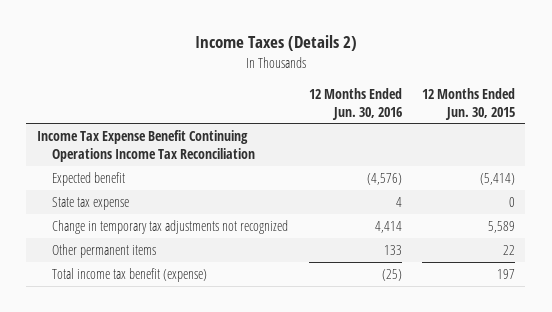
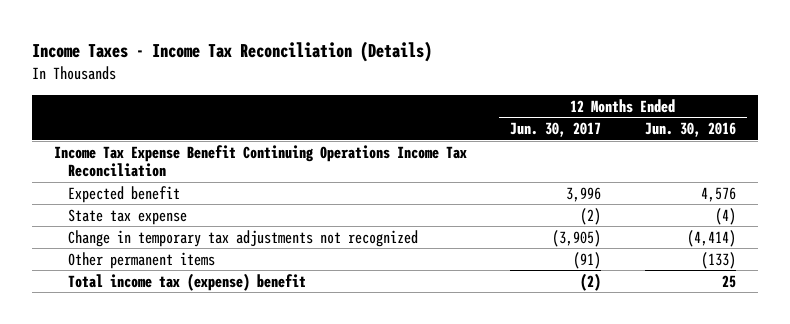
- Income Taxes (Details 2)
+ Income Taxes - Income Tax Reconciliation (Details)
- | 12 Months Ended Jun. 30, 2016 | 12 Months Ended Jun. 30, 2015
+ | 12 Months Ended Jun. 30, 2017 | 12 Months Ended Jun. 30, 2016
- Expected benefit | (4,576) | (5,414)
- State tax expense | 4 | 0
- Change in temporary tax adjustments not recognized | 4,414 | 5,589
- Other permanent items | 133 | 22
- Total income tax benefit (expense) | (25) | 197
+ Expected benefit | 3,996 | 4,576
+ State tax expense | (2) | (4)
+ Change in temporary tax adjustments not recognized | (3,905) | (4,414)
+ Other permanent items | (91) | (133)
+ Total income tax (expense) benefit | (2) | 25

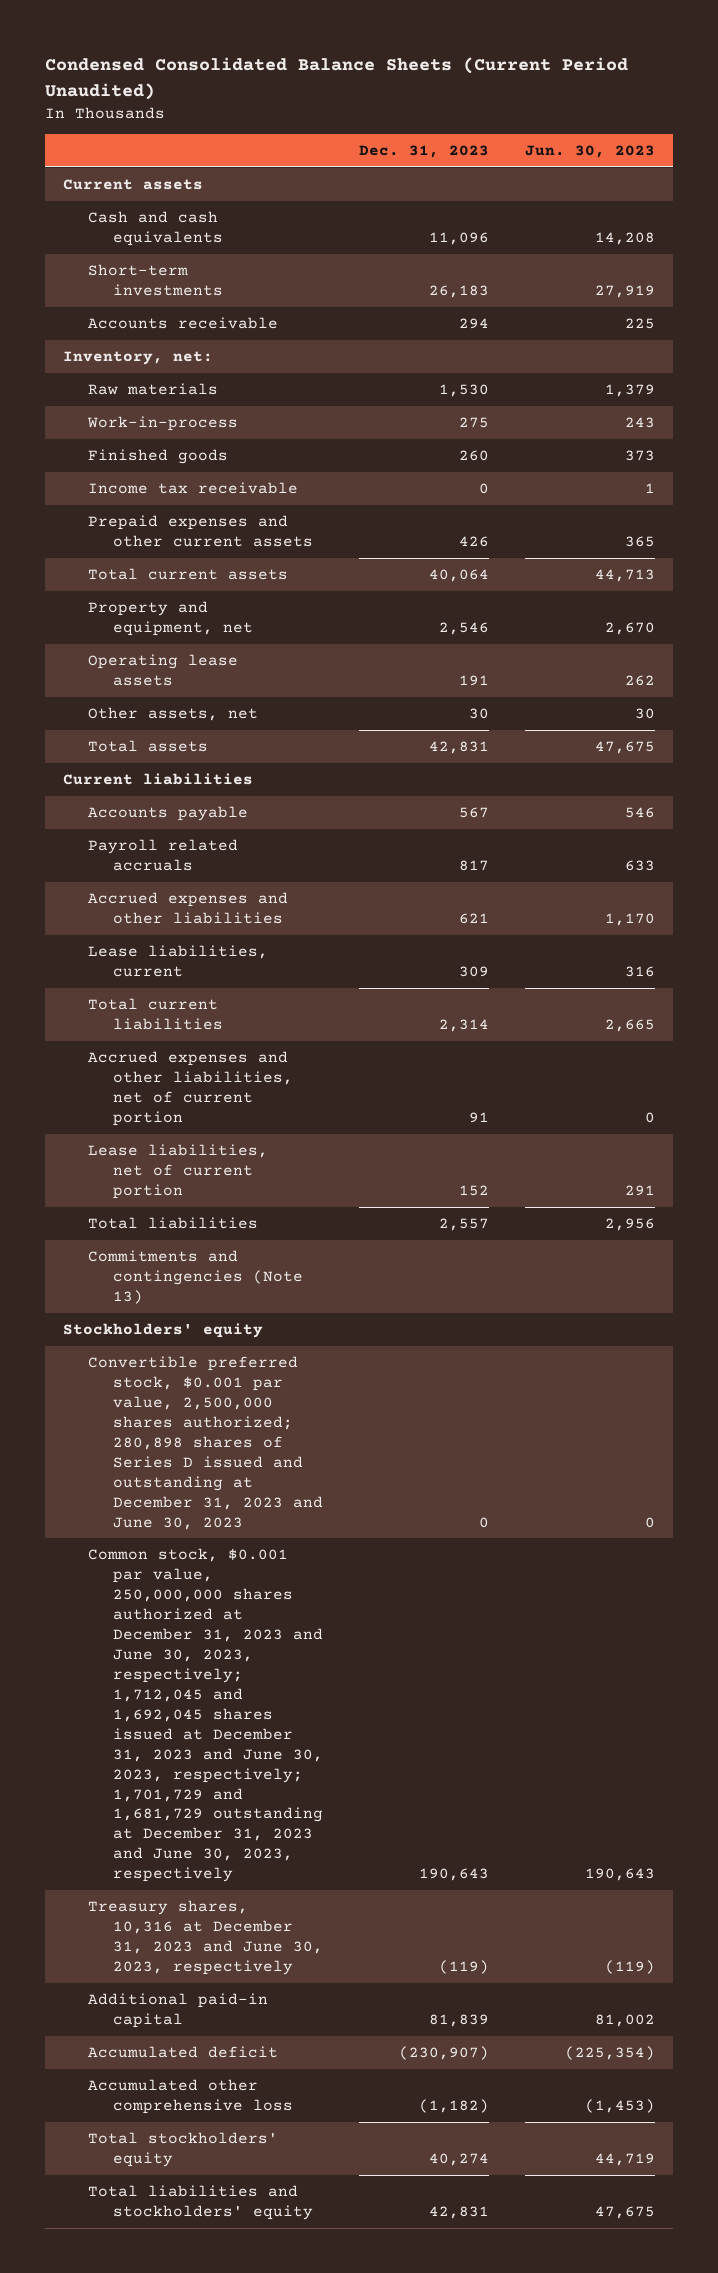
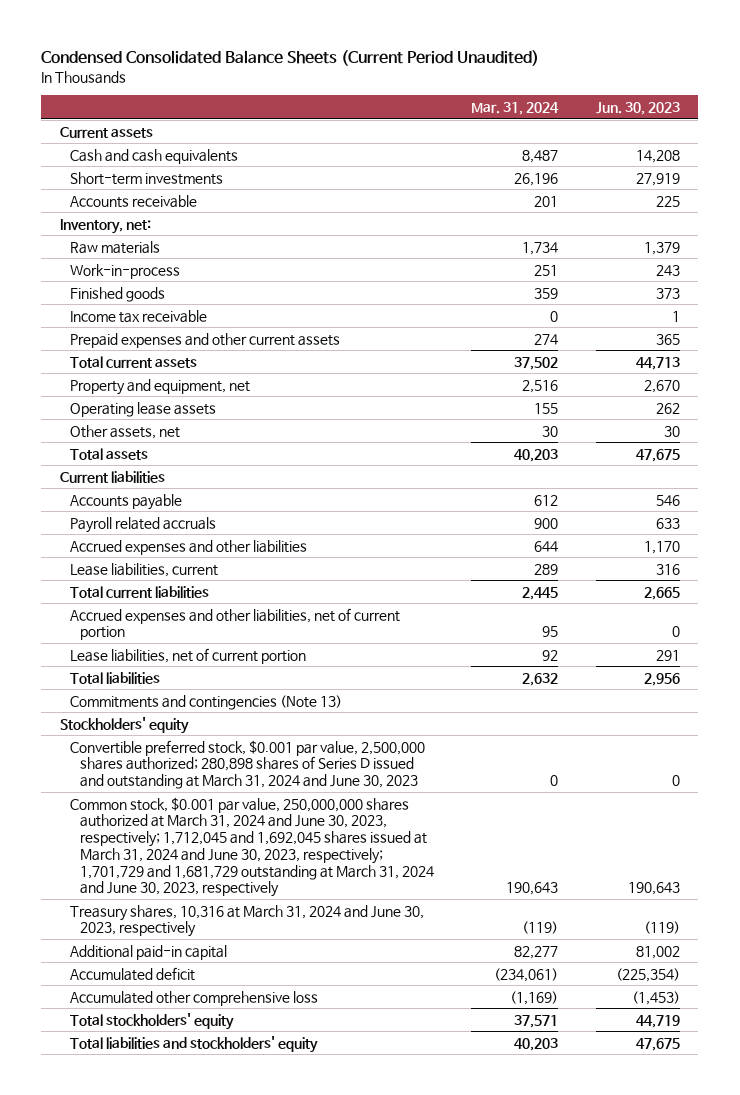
- | Dec. 31, 2023 | Jun. 30, 2023
+ | Mar. 31, 2024 | Jun. 30, 2023
- Convertible preferred stock, $0.001 par value, 2,500,000 shares authorized; 280,898 shares of Series D issued and outstanding at December 31, 2023 and June 30, 2023 | 0 | 0
- Common stock, $0.001 par value, 250,000,000 shares authorized at December 31, 2023 and June 30, 2023, respectively; 1,712,045 and 1,692,045 shares issued at December 31, 2023 and June 30, 2023, respectively; 1,701,729 and 1,681,729 outstanding at December 31, 2023 and June 30, 2023, respectively | 190,643 | 190,643
- Treasury shares, 10,316 at December 31, 2023 and June 30, 2023, respectively | (119) | (119)
+ Convertible preferred stock, $0.001 par value, 2,500,000 shares authorized; 280,898 shares of Series D issued and outstanding at March 31, 2024 and June 30, 2023 | 0 | 0
+ Common stock, $0.001 par value, 250,000,000 shares authorized at March 31, 2024 and June 30, 2023, respectively; 1,712,045 and 1,692,045 shares issued at March 31, 2024 and June 30, 2023, respectively; 1,701,729 and 1,681,729 outstanding at March 31, 2024 and June 30, 2023, respectively | 190,643 | 190,643
+ Treasury shares, 10,316 at March 31, 2024 and June 30, 2023, respectively | (119) | (119)

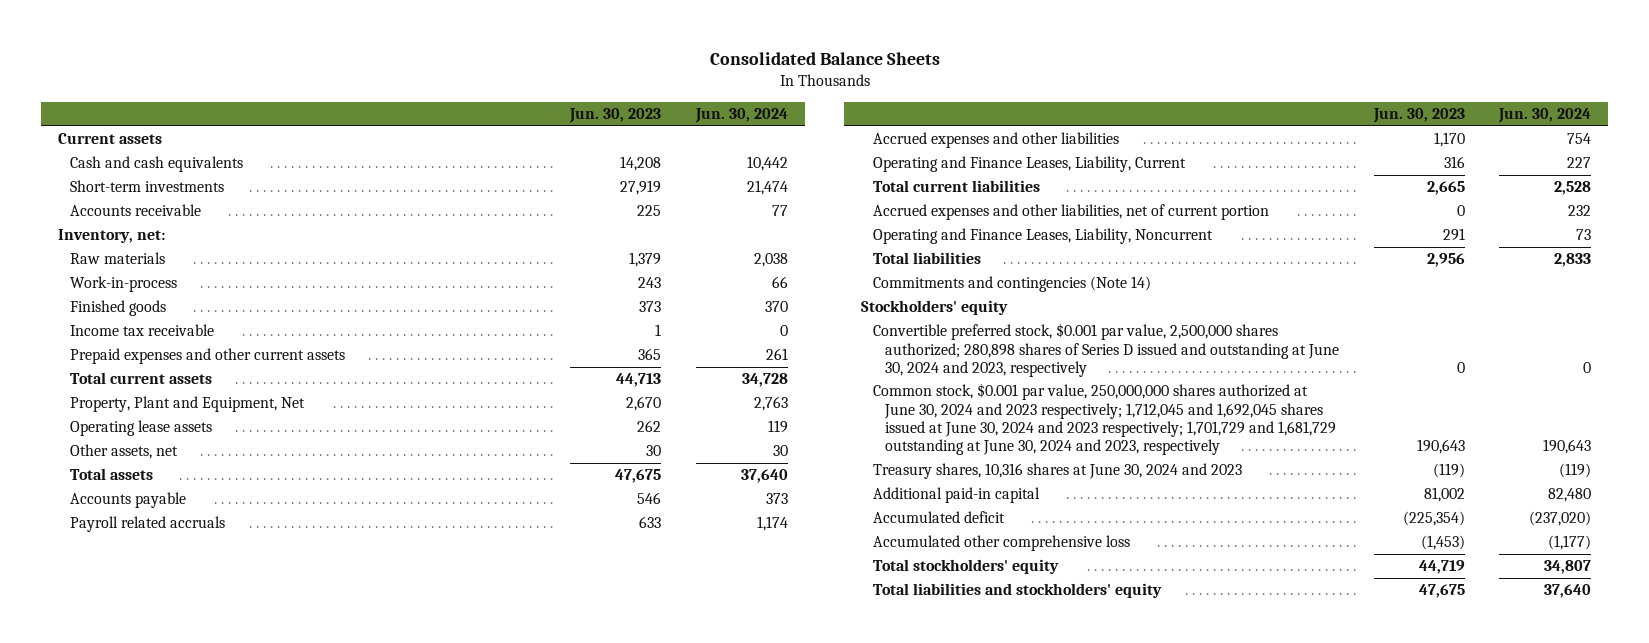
- Condensed Consolidated Balance Sheets (Current Period Unaudited)
+ Consolidated Balance Sheets
- | Mar. 31, 2024 | Jun. 30, 2023
+ | Jun. 30, 2023 | Jun. 30, 2024
- Property and equipment, net | 2,516 | 2,670
+ Property, Plant and Equipment, Net | 2,670 | 2,763
- Current liabilities
- Lease liabilities, current | 289 | 316
+ Operating and Finance Leases, Liability, Current | 316 | 227
- Lease liabilities, net of current portion | 92 | 291
+ Operating and Finance Leases, Liability, Noncurrent | 291 | 73
- Commitments and contingencies (Note 13)
+ Commitments and contingencies (Note 14)
- Convertible preferred stock, $0.001 par value, 2,500,000 shares authorized; 280,898 shares of Series D issued and outstanding at March 31, 2024 and June 30, 2023 | 0 | 0
- Common stock, $0.001 par value, 250,000,000 shares authorized at March 31, 2024 and June 30, 2023, respectively; 1,712,045 and 1,692,045 shares issued at March 31, 2024 and June 30, 2023, respectively; 1,701,729 and 1,681,729 outstanding at March 31, 2024 and June 30, 2023, respectively | 190,643 | 190,643
- Treasury shares, 10,316 at March 31, 2024 and June 30, 2023, respectively | (119) | (119)
+ Convertible preferred stock, $0.001 par value, 2,500,000 shares authorized; 280,898 shares of Series D issued and outstanding at June 30, 2024 and 2023, respectively | 0 | 0
+ Common stock, $0.001 par value, 250,000,000 shares authorized at June 30, 2024 and 2023 respectively; 1,712,045 and 1,692,045 shares issued at June 30, 2024 and 2023 respectively; 1,701,729 and 1,681,729 outstanding at June 30, 2024 and 2023, respectively | 190,643 | 190,643
+ Treasury shares, 10,316 shares at June 30, 2024 and 2023 | (119) | (119)

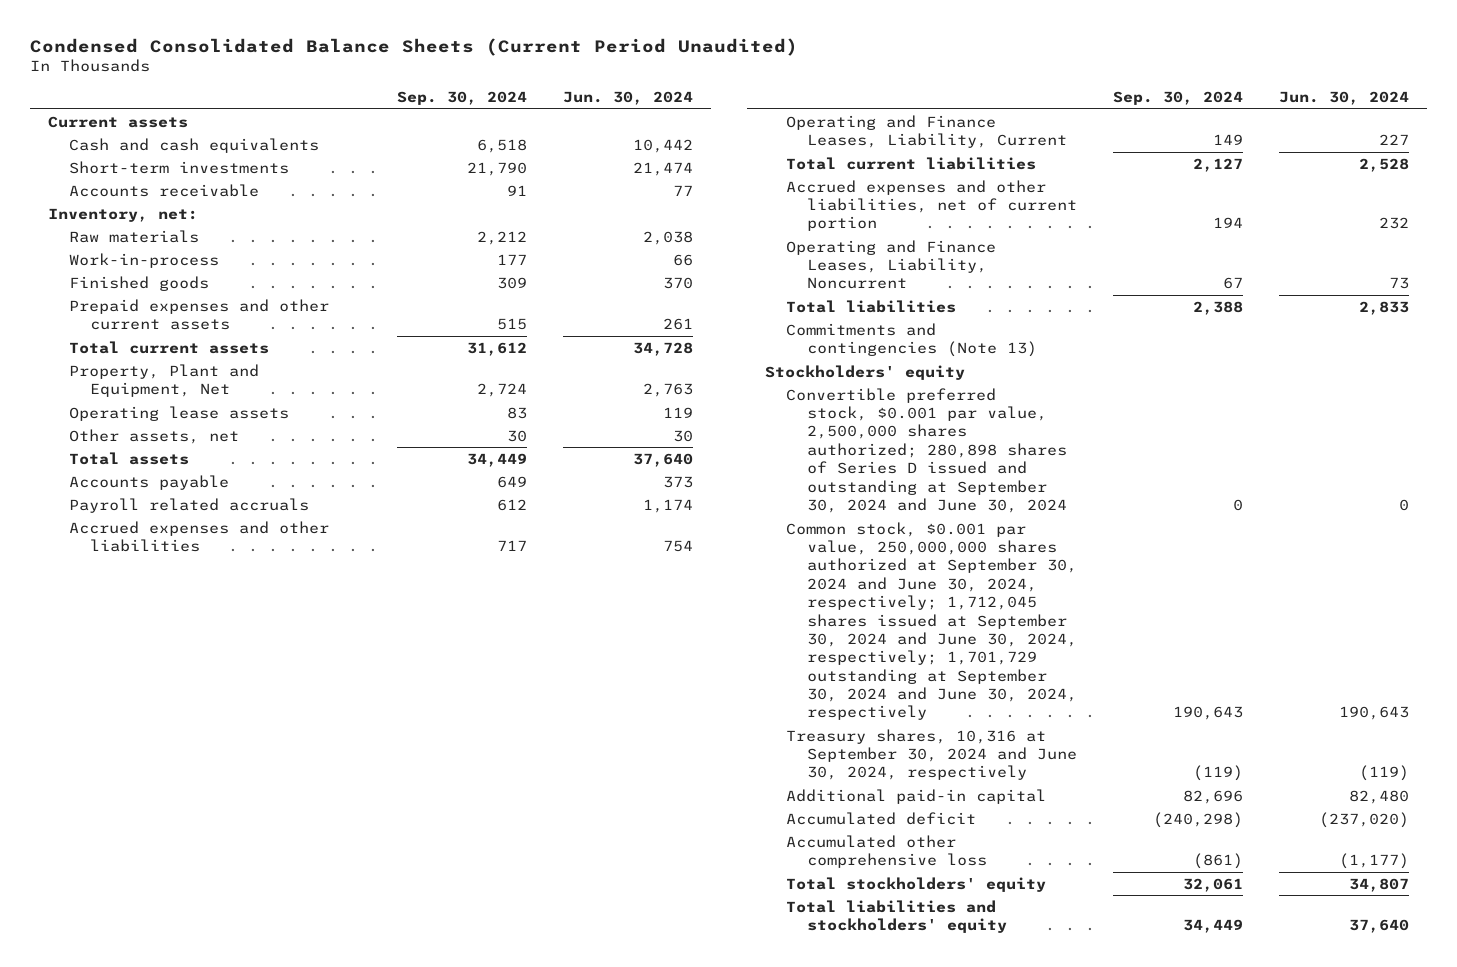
- Consolidated Balance Sheets
+ Condensed Consolidated Balance Sheets (Current Period Unaudited)
- | Jun. 30, 2023 | Jun. 30, 2024
+ | Sep. 30, 2024 | Jun. 30, 2024
- Income tax receivable | 1 | 0
- Commitments and contingencies (Note 14)
+ Commitments and contingencies (Note 13)
- Convertible preferred stock, $0.001 par value, 2,500,000 shares authorized; 280,898 shares of Series D issued and outstanding at June 30, 2024 and 2023, respectively | 0 | 0
- Common stock, $0.001 par value, 250,000,000 shares authorized at June 30, 2024 and 2023 respectively; 1,712,045 and 1,692,045 shares issued at June 30, 2024 and 2023 respectively; 1,701,729 and 1,681,729 outstanding at June 30, 2024 and 2023, respectively | 190,643 | 190,643
- Treasury shares, 10,316 shares at June 30, 2024 and 2023 | (119) | (119)
+ Convertible preferred stock, $0.001 par value, 2,500,000 shares authorized; 280,898 shares of Series D issued and outstanding at September 30, 2024 and June 30, 2024 | 0 | 0
+ Common stock, $0.001 par value, 250,000,000 shares authorized at September 30, 2024 and June 30, 2024, respectively; 1,712,045 shares issued at September 30, 2024 and June 30, 2024, respectively; 1,701,729 outstanding at September 30, 2024 and June 30, 2024, respectively | 190,643 | 190,643
+ Treasury shares, 10,316 at September 30, 2024 and June 30, 2024, respectively | (119) | (119)

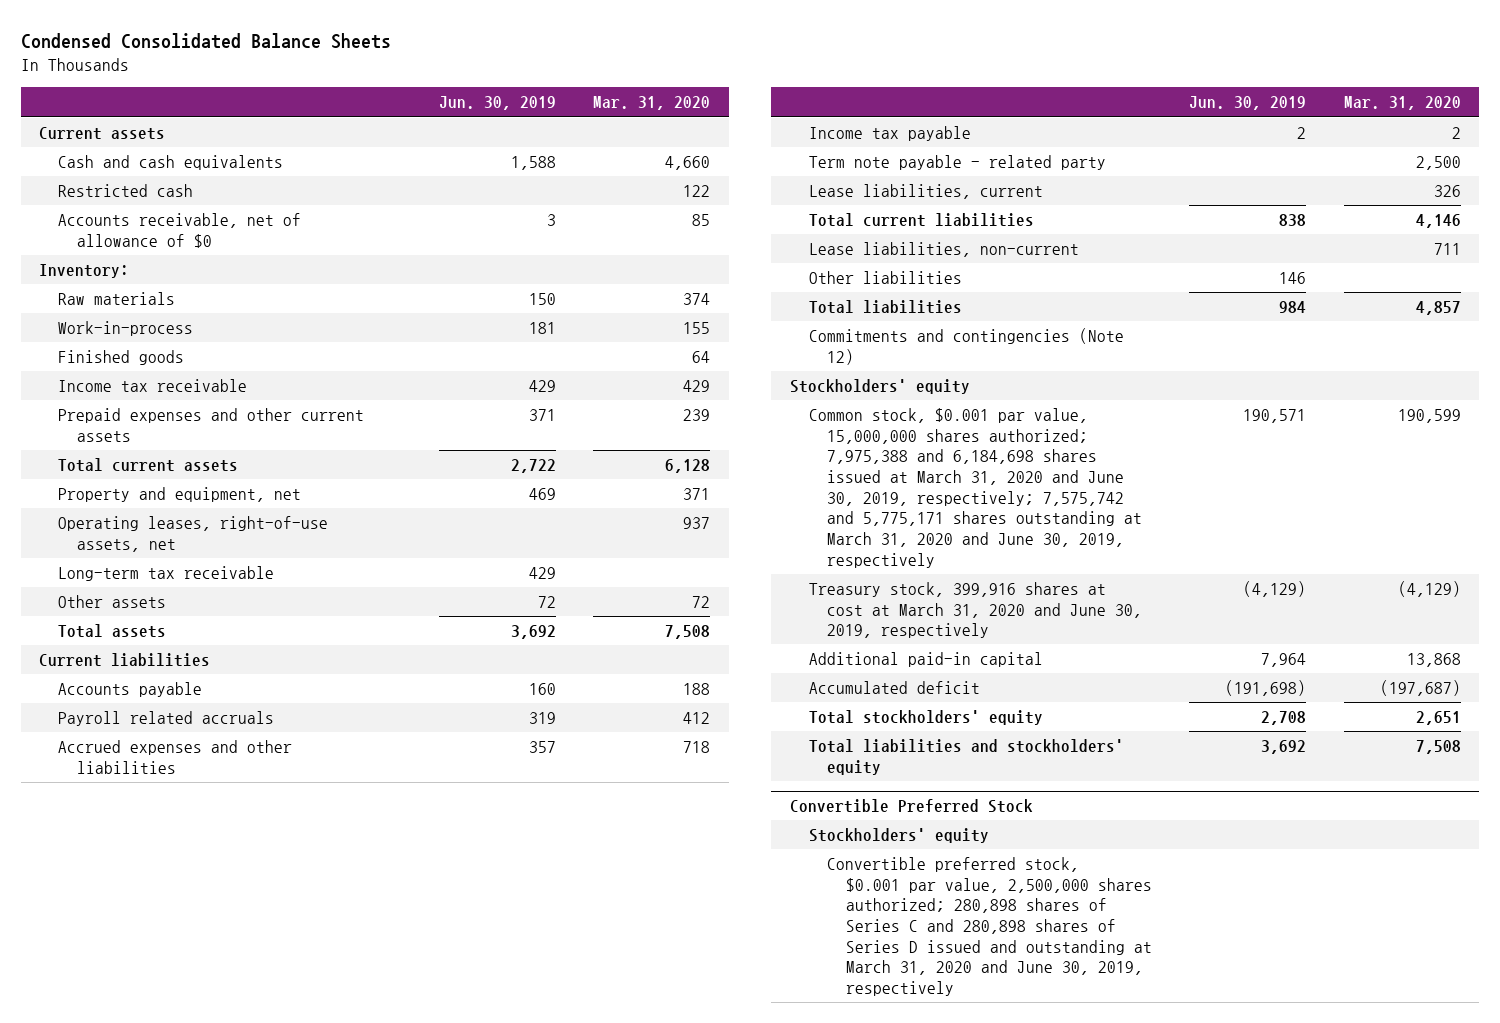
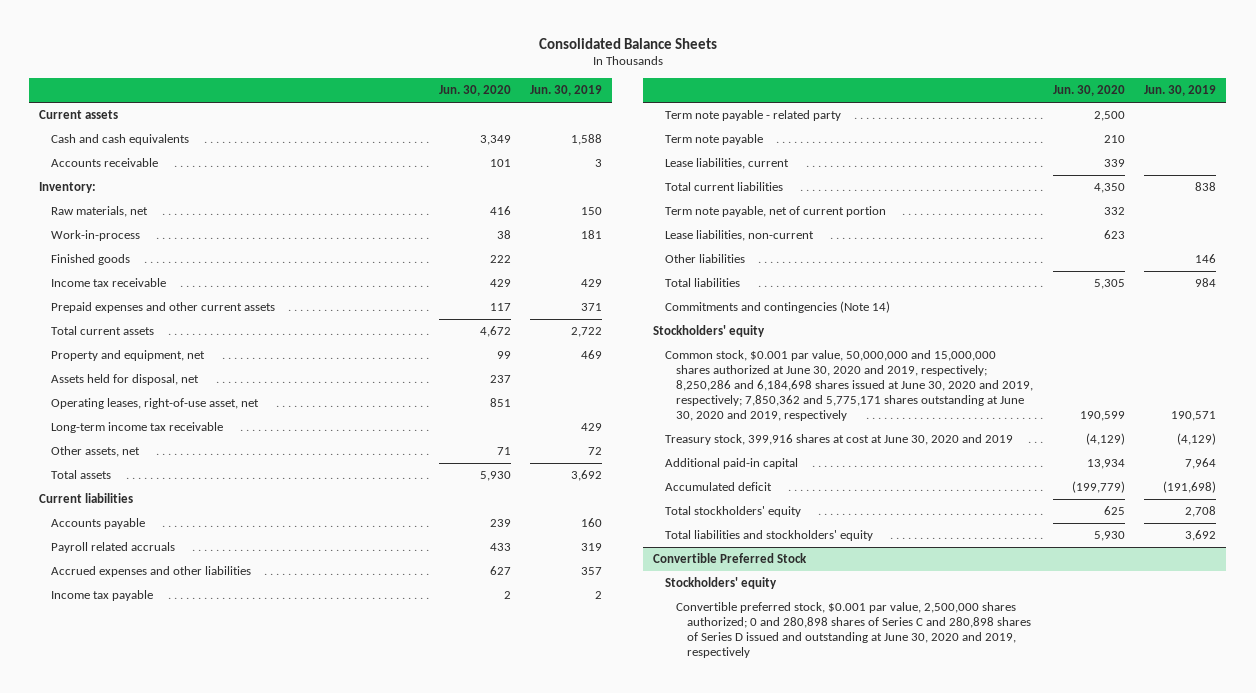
- Condensed Consolidated Balance Sheets
+ Consolidated Balance Sheets
- | Jun. 30, 2019 | Mar. 31, 2020
+ | Jun. 30, 2020 | Jun. 30, 2019
- Restricted cash | | 122
- Accounts receivable, net of allowance of $0 | 3 | 85
+ Accounts receivable | 101 | 3
- Raw materials | 150 | 374
+ Raw materials, net | 416 | 150
- Operating leases, right-of-use assets, net | | 937
- Long-term tax receivable | 429 |
- Other assets | 72 | 72
+ Assets held for disposal, net | 237 |
+ Operating leases, right-of-use asset, net | 851 |
+ Long-term income tax receivable | | 429
+ Other assets, net | 71 | 72
+ Term note payable | 210 |
+ Term note payable, net of current portion | 332 |
- Commitments and contingencies (Note 12)
+ Commitments and contingencies (Note 14)
- Common stock, $0.001 par value, 15,000,000 shares authorized; 7,975,388 and 6,184,698 shares issued at March 31, 2020 and June 30, 2019, respectively; 7,575,742 and 5,775,171 shares outstanding at March 31, 2020 and June 30, 2019, respectively | 190,571 | 190,599
- Treasury stock, 399,916 shares at cost at March 31, 2020 and June 30, 2019, respectively | (4,129) | (4,129)
+ Common stock, $0.001 par value, 50,000,000 and 15,000,000 shares authorized at June 30, 2020 and 2019, respectively; 8,250,286 and 6,184,698 shares issued at June 30, 2020 and 2019, respectively; 7,850,362 and 5,775,171 shares outstanding at June 30, 2020 and 2019, respectively | 190,599 | 190,571
+ Treasury stock, 399,916 shares at cost at June 30, 2020 and 2019 | (4,129) | (4,129)
@ Convertible Preferred Stock
- Convertible preferred stock, $0.001 par value, 2,500,000 shares authorized; 280,898 shares of Series C and 280,898 shares of Series D issued and outstanding at March 31, 2020 and June 30, 2019, respectively
+ Convertible preferred stock, $0.001 par value, 2,500,000 shares authorized; 0 and 280,898 shares of Series C and 280,898 shares of Series D issued and outstanding at June 30, 2020 and 2019, respectively

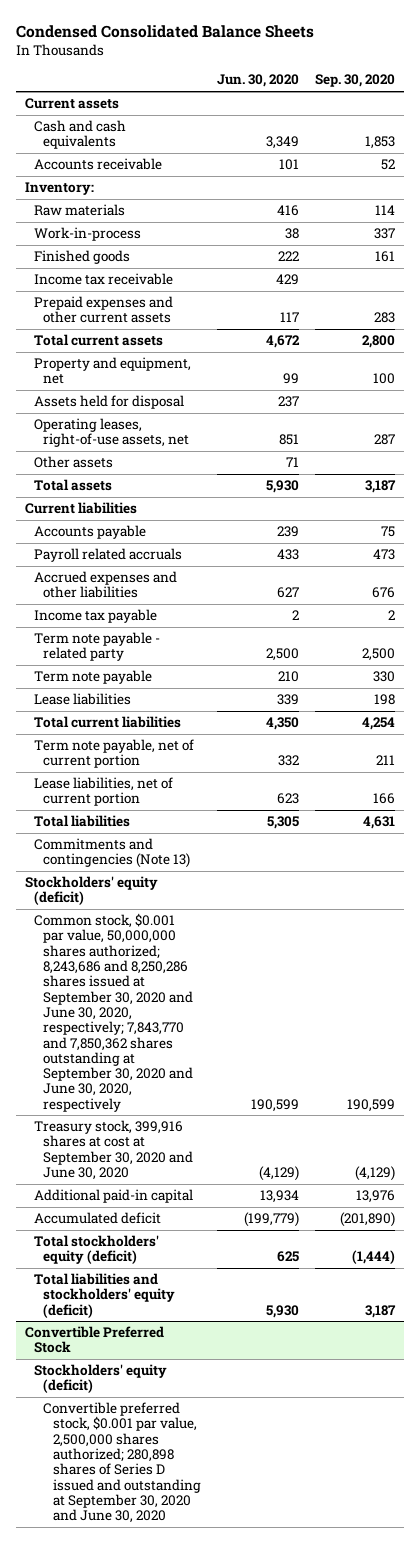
- Consolidated Balance Sheets
+ Condensed Consolidated Balance Sheets
- | Jun. 30, 2020 | Jun. 30, 2019
+ | Jun. 30, 2020 | Sep. 30, 2020
- Raw materials, net | 416 | 150
+ Raw materials | 416 | 114
- Assets held for disposal, net | 237 |
- Operating leases, right-of-use asset, net | 851 |
- Long-term income tax receivable | | 429
- Other assets, net | 71 | 72
+ Assets held for disposal | 237 |
+ Operating leases, right-of-use assets, net | 851 | 287
+ Other assets | 71 |
- Lease liabilities, current | 339 |
+ Lease liabilities | 339 | 198
- Lease liabilities, non-current | 623 |
- Other liabilities | | 146
+ Lease liabilities, net of current portion | 623 | 166
- Commitments and contingencies (Note 14)
- Stockholders' equity
- Common stock, $0.001 par value, 50,000,000 and 15,000,000 shares authorized at June 30, 2020 and 2019, respectively; 8,250,286 and 6,184,698 shares issued at June 30, 2020 and 2019, respectively; 7,850,362 and 5,775,171 shares outstanding at June 30, 2020 and 2019, respectively | 190,599 | 190,571
- Treasury stock, 399,916 shares at cost at June 30, 2020 and 2019 | (4,129) | (4,129)
+ Commitments and contingencies (Note 13)
+ Stockholders' equity (deficit)
+ Common stock, $0.001 par value, 50,000,000 shares authorized; 8,243,686 and 8,250,286 shares issued at September 30, 2020 and June 30, 2020, respectively; 7,843,770 and 7,850,362 shares outstanding at September 30, 2020 and June 30, 2020, respectively | 190,599 | 190,599
+ Treasury stock, 399,916 shares at cost at September 30, 2020 and June 30, 2020 | (4,129) | (4,129)
- Total stockholders' equity | 625 | 2,708
- Total liabilities and stockholders' equity | 5,930 | 3,692
+ Total stockholders' equity (deficit) | 625 | (1,444)
+ Total liabilities and stockholders' equity (deficit) | 5,930 | 3,187
@ Convertible Preferred Stock
- Stockholders' equity
- Convertible preferred stock, $0.001 par value, 2,500,000 shares authorized; 0 and 280,898 shares of Series C and 280,898 shares of Series D issued and outstanding at June 30, 2020 and 2019, respectively
+ Stockholders' equity (deficit)
+ Convertible preferred stock, $0.001 par value, 2,500,000 shares authorized; 280,898 shares of Series D issued and outstanding at September 30, 2020 and June 30, 2020

